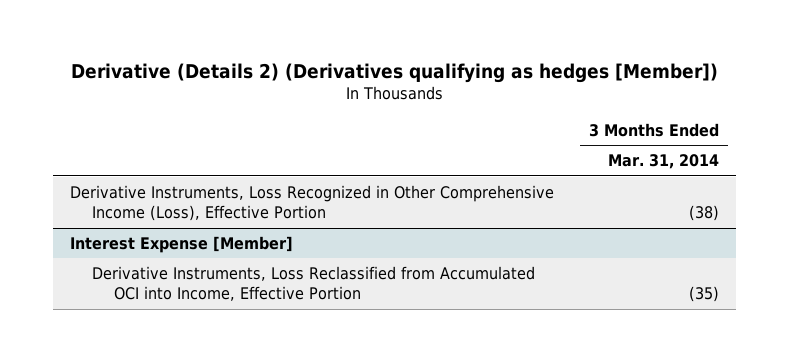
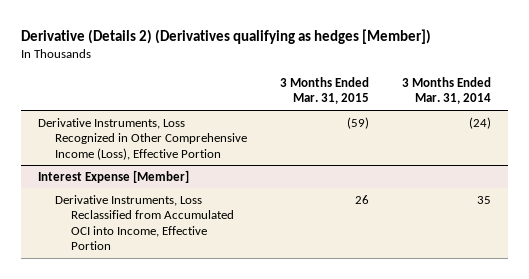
- | 3 Months Ended Mar. 31, 2014
+ | 3 Months Ended Mar. 31, 2015 | 3 Months Ended Mar. 31, 2014
- Derivative Instruments, Loss Recognized in Other Comprehensive Income (Loss), Effective Portion | (38)
+ Derivative Instruments, Loss Recognized in Other Comprehensive Income (Loss), Effective Portion | (59) | (24)
@ Interest Expense [Member]
- Derivative Instruments, Loss Reclassified from Accumulated OCI into Income, Effective Portion | (35)
+ Derivative Instruments, Loss Reclassified from Accumulated OCI into Income, Effective Portion | 26 | 35

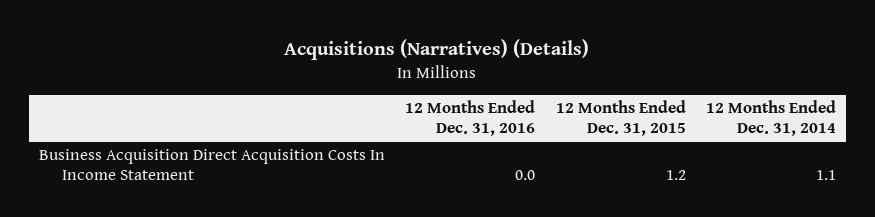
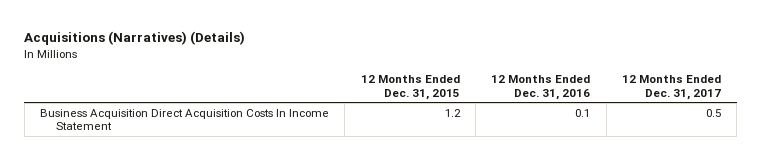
- | 12 Months Ended Dec. 31, 2016 | 12 Months Ended Dec. 31, 2015 | 12 Months Ended Dec. 31, 2014
+ | 12 Months Ended Dec. 31, 2015 | 12 Months Ended Dec. 31, 2016 | 12 Months Ended Dec. 31, 2017
- Business Acquisition Direct Acquisition Costs In Income Statement | 0.0 | 1.2 | 1.1
+ Business Acquisition Direct Acquisition Costs In Income Statement | 1.2 | 0.1 | 0.5

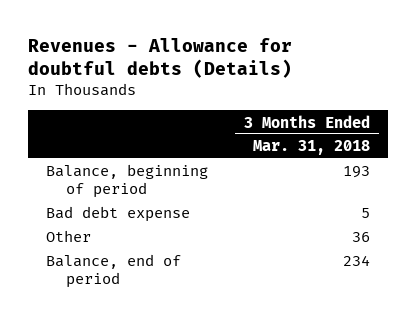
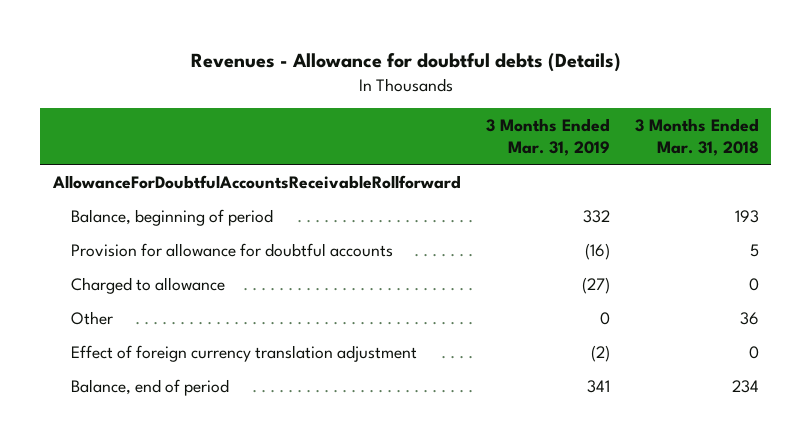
- | 3 Months Ended Mar. 31, 2018
+ | 3 Months Ended Mar. 31, 2019 | 3 Months Ended Mar. 31, 2018
+ AllowanceForDoubtfulAccountsReceivableRollforward
- Bad debt expense | 5
+ Provision for allowance for doubtful accounts | (16) | 5
+ Charged to allowance | (27) | 0
+ Effect of foreign currency translation adjustment | (2) | 0

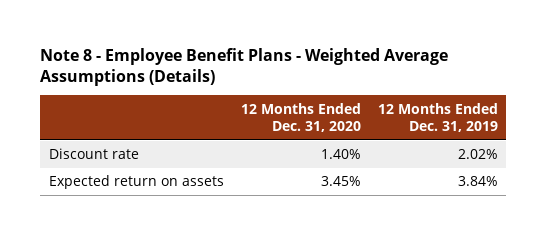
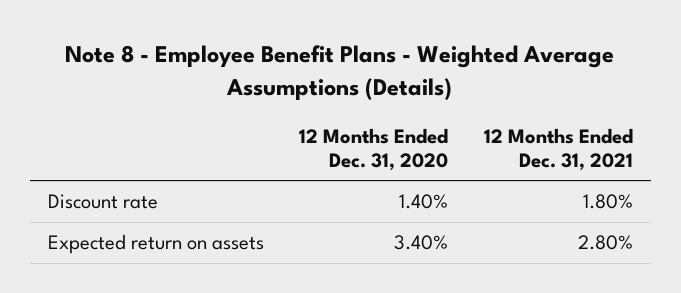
- | 12 Months Ended Dec. 31, 2020 | 12 Months Ended Dec. 31, 2019
+ | 12 Months Ended Dec. 31, 2020 | 12 Months Ended Dec. 31, 2021
- Expected return on assets | 3.45% | 3.84%
+ Expected return on assets | 3.40% | 2.80%

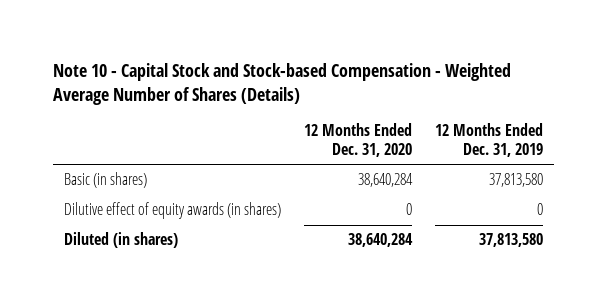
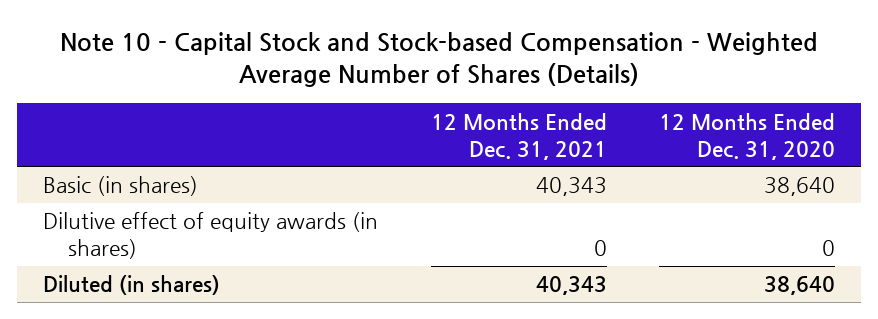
- | 12 Months Ended Dec. 31, 2020 | 12 Months Ended Dec. 31, 2019
+ | 12 Months Ended Dec. 31, 2021 | 12 Months Ended Dec. 31, 2020
- Basic (in shares) | 38,640,284 | 37,813,580
+ Basic (in shares) | 40,343 | 38,640
- Diluted (in shares) | 38,640,284 | 37,813,580
+ Diluted (in shares) | 40,343 | 38,640

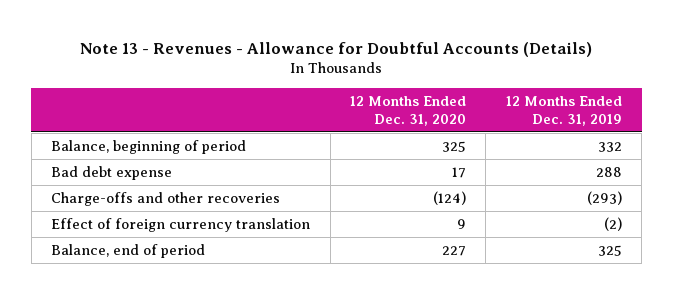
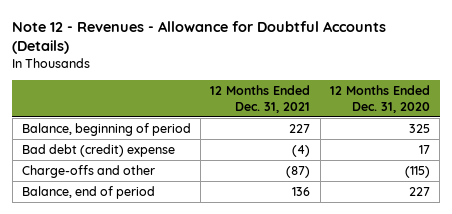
- Note 13 - Revenues - Allowance for Doubtful Accounts (Details)
+ Note 12 - Revenues - Allowance for Doubtful Accounts (Details)
- | 12 Months Ended Dec. 31, 2020 | 12 Months Ended Dec. 31, 2019
+ | 12 Months Ended Dec. 31, 2021 | 12 Months Ended Dec. 31, 2020
- Bad debt expense | 17 | 288
- Charge-offs and other recoveries | (124) | (293)
- Effect of foreign currency translation | 9 | (2)
+ Bad debt (credit) expense | (4) | 17
+ Charge-offs and other | (87) | (115)

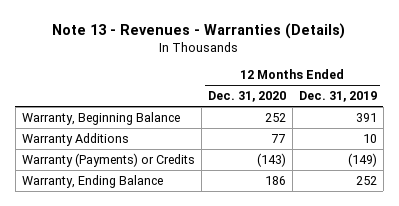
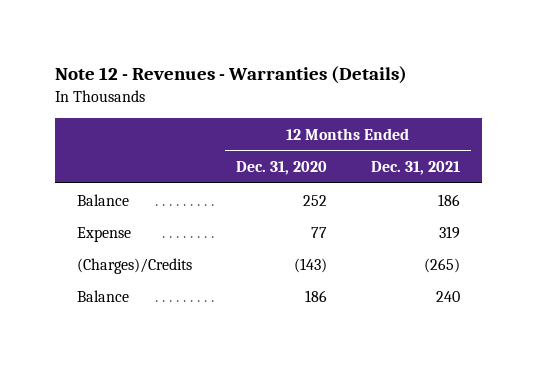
- Note 13 - Revenues - Warranties (Details)
+ Note 12 - Revenues - Warranties (Details)
- | 12 Months Ended Dec. 31, 2020 | 12 Months Ended Dec. 31, 2019
+ | 12 Months Ended Dec. 31, 2020 | 12 Months Ended Dec. 31, 2021
- Warranty, Beginning Balance | 252 | 391
- Warranty Additions | 77 | 10
- Warranty (Payments) or Credits | (143) | (149)
- Warranty, Ending Balance | 186 | 252
+ Balance | 252 | 186
+ Expense | 77 | 319
+ (Charges)/Credits | (143) | (265)
+ Balance | 186 | 240

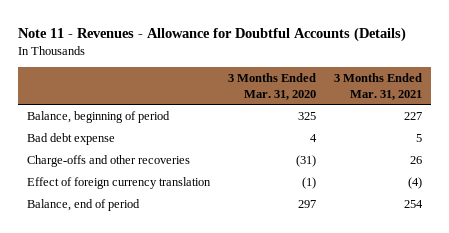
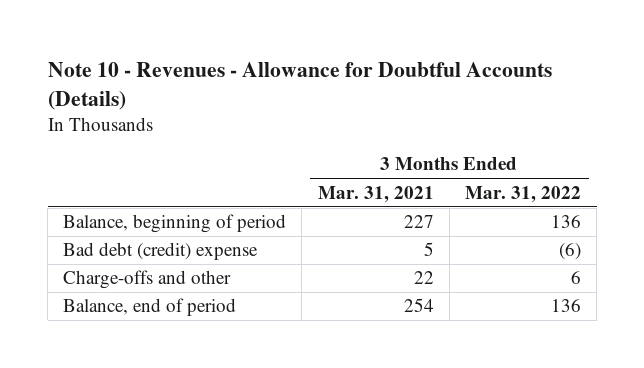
- Note 11 - Revenues - Allowance for Doubtful Accounts (Details)
+ Note 10 - Revenues - Allowance for Doubtful Accounts (Details)
- | 3 Months Ended Mar. 31, 2020 | 3 Months Ended Mar. 31, 2021
+ | 3 Months Ended Mar. 31, 2021 | 3 Months Ended Mar. 31, 2022
- Bad debt expense | 4 | 5
- Charge-offs and other recoveries | (31) | 26
- Effect of foreign currency translation | (1) | (4)
+ Bad debt (credit) expense | 5 | (6)
+ Charge-offs and other | 22 | 6

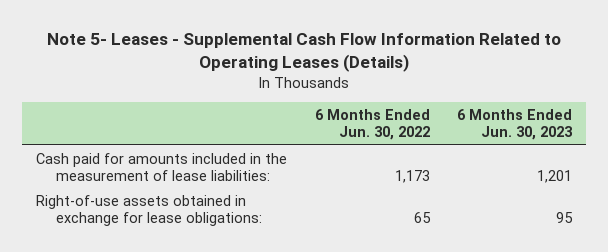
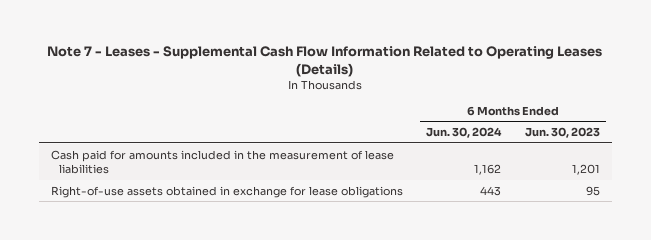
- Note 5- Leases - Supplemental Cash Flow Information Related to Operating Leases (Details)
+ Note 7 - Leases - Supplemental Cash Flow Information Related to Operating Leases (Details)
- | 6 Months Ended Jun. 30, 2022 | 6 Months Ended Jun. 30, 2023
+ | 6 Months Ended Jun. 30, 2024 | 6 Months Ended Jun. 30, 2023
- Cash paid for amounts included in the measurement of lease liabilities: | 1,173 | 1,201
- Right-of-use assets obtained in exchange for lease obligations: | 65 | 95
+ Cash paid for amounts included in the measurement of lease liabilities | 1,162 | 1,201
+ Right-of-use assets obtained in exchange for lease obligations | 443 | 95

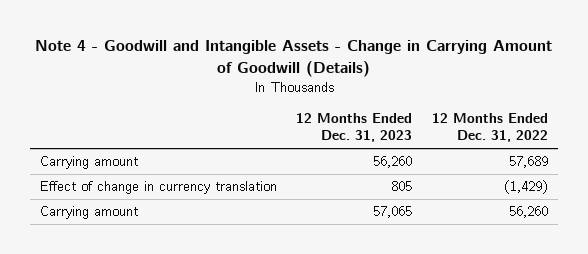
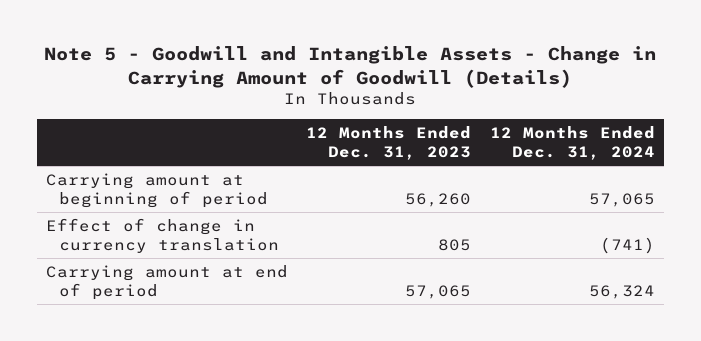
- Note 4 - Goodwill and Intangible Assets - Change in Carrying Amount of Goodwill (Details)
+ Note 5 - Goodwill and Intangible Assets - Change in Carrying Amount of Goodwill (Details)
- | 12 Months Ended Dec. 31, 2023 | 12 Months Ended Dec. 31, 2022
+ | 12 Months Ended Dec. 31, 2023 | 12 Months Ended Dec. 31, 2024
- Carrying amount | 56,260 | 57,689
+ Carrying amount at beginning of period | 56,260 | 57,065
- Carrying amount | 57,065 | 56,260
+ Carrying amount at end of period | 57,065 | 56,324

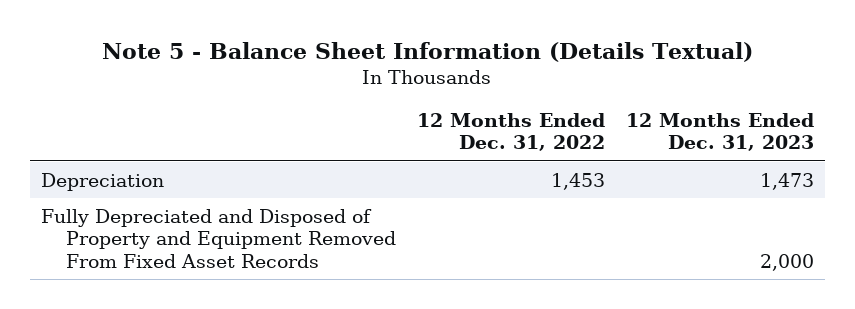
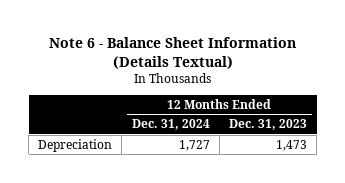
- Note 5 - Balance Sheet Information (Details Textual)
+ Note 6 - Balance Sheet Information (Details Textual)
- | 12 Months Ended Dec. 31, 2022 | 12 Months Ended Dec. 31, 2023
+ | 12 Months Ended Dec. 31, 2024 | 12 Months Ended Dec. 31, 2023
- Fully Depreciated and Disposed of Property and Equipment Removed From Fixed Asset Records | | 2,000

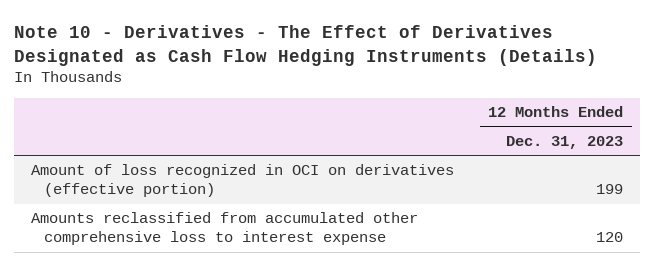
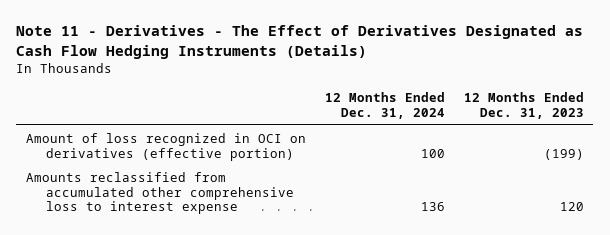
- Note 10 - Derivatives - The Effect of Derivatives Designated as Cash Flow Hedging Instruments (Details)
+ Note 11 - Derivatives - The Effect of Derivatives Designated as Cash Flow Hedging Instruments (Details)
- | 12 Months Ended Dec. 31, 2023
+ | 12 Months Ended Dec. 31, 2024 | 12 Months Ended Dec. 31, 2023
- Amount of loss recognized in OCI on derivatives (effective portion) | 199
+ Amount of loss recognized in OCI on derivatives (effective portion) | 100 | (199)

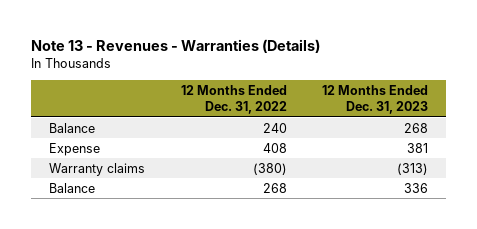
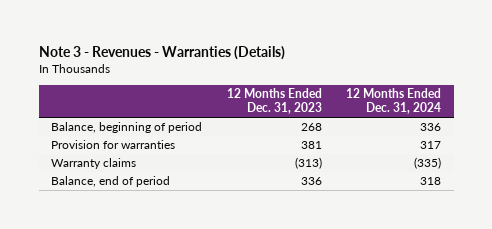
- Note 13 - Revenues - Warranties (Details)
+ Note 3 - Revenues - Warranties (Details)
- | 12 Months Ended Dec. 31, 2022 | 12 Months Ended Dec. 31, 2023
+ | 12 Months Ended Dec. 31, 2023 | 12 Months Ended Dec. 31, 2024
- Balance | 240 | 268
- Expense | 408 | 381
+ Balance, beginning of period | 268 | 336
+ Provision for warranties | 381 | 317
- Balance | 268 | 336
+ Balance, end of period | 336 | 318

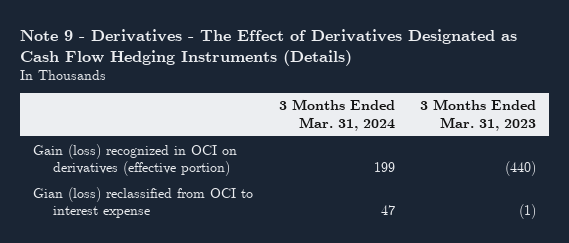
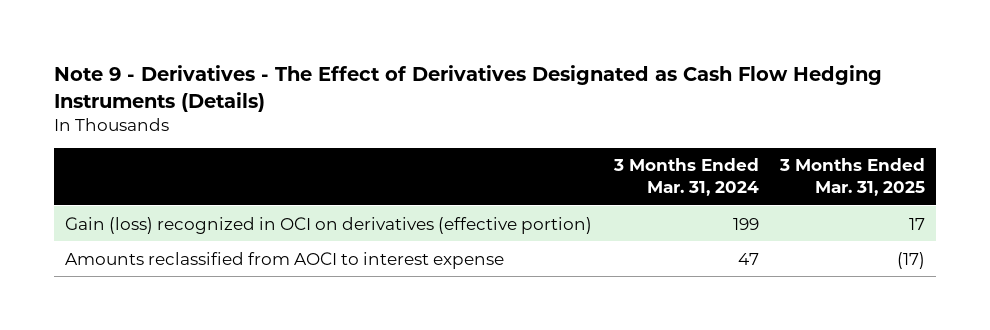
- | 3 Months Ended Mar. 31, 2024 | 3 Months Ended Mar. 31, 2023
+ | 3 Months Ended Mar. 31, 2024 | 3 Months Ended Mar. 31, 2025
- Gian (loss) reclassified from OCI to interest expense | 47 | (1)
+ Amounts reclassified from AOCI to interest expense | 47 | (17)

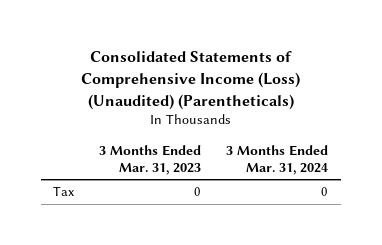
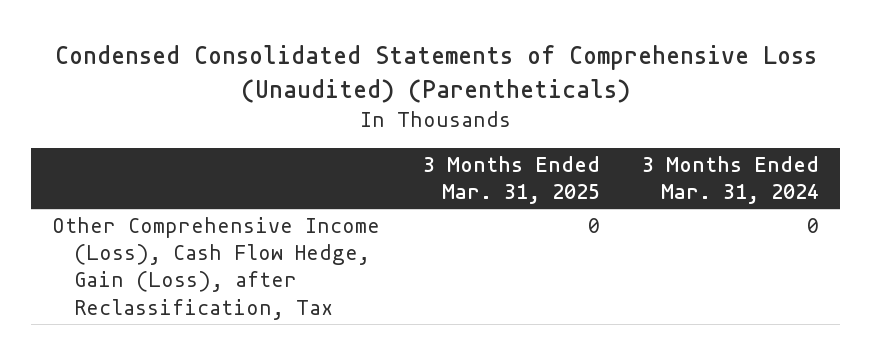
- Consolidated Statements of Comprehensive Income (Loss) (Unaudited) (Parentheticals)
+ Condensed Consolidated Statements of Comprehensive Loss (Unaudited) (Parentheticals)
- | 3 Months Ended Mar. 31, 2023 | 3 Months Ended Mar. 31, 2024
+ | 3 Months Ended Mar. 31, 2025 | 3 Months Ended Mar. 31, 2024
- Tax | 0 | 0
+ Other Comprehensive Income (Loss), Cash Flow Hedge, Gain (Loss), after Reclassification, Tax | 0 | 0

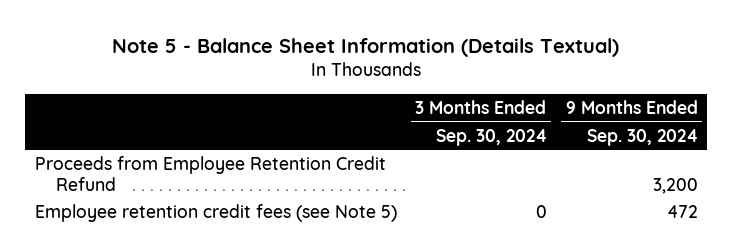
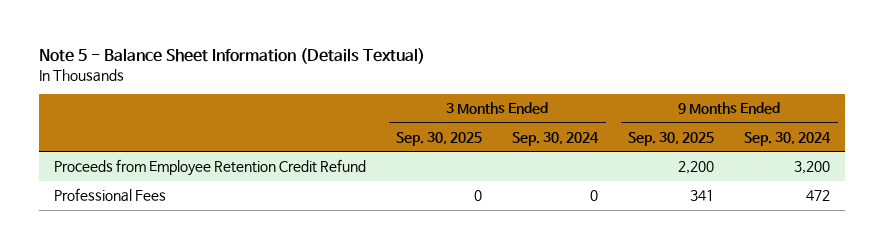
- | 3 Months Ended Sep. 30, 2024 | 9 Months Ended Sep. 30, 2024
+ | 3 Months Ended Sep. 30, 2025 | 3 Months Ended Sep. 30, 2024 | 9 Months Ended Sep. 30, 2025 | 9 Months Ended Sep. 30, 2024
- Employee retention credit fees (see Note 5) | 0 | 472
+ Professional Fees | 0 | 0 | 341 | 472

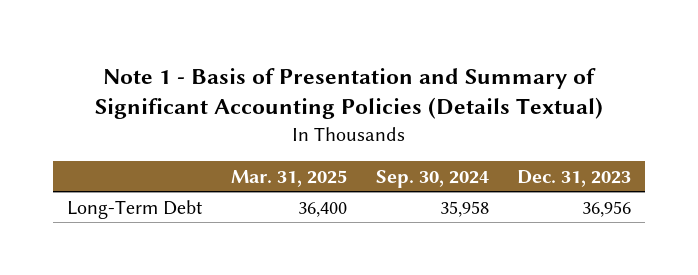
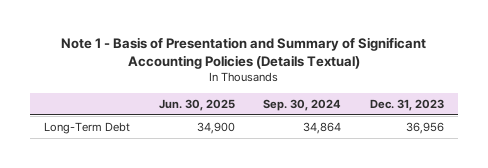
- | Mar. 31, 2025 | Sep. 30, 2024 | Dec. 31, 2023
+ | Jun. 30, 2025 | Sep. 30, 2024 | Dec. 31, 2023
- Long-Term Debt | 36,400 | 35,958 | 36,956
+ Long-Term Debt | 34,900 | 34,864 | 36,956

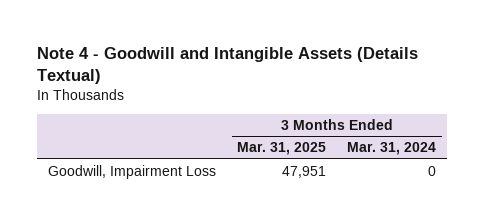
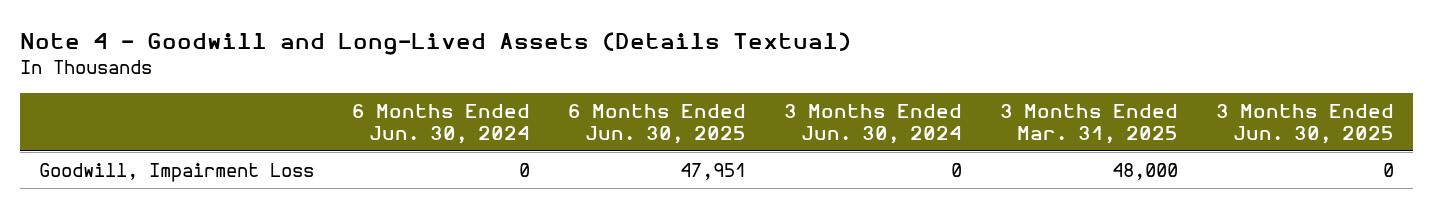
- Note 4 - Goodwill and Intangible Assets (Details Textual)
+ Note 4 - Goodwill and Long-Lived Assets (Details Textual)
- | 3 Months Ended Mar. 31, 2025 | 3 Months Ended Mar. 31, 2024
+ | 6 Months Ended Jun. 30, 2024 | 6 Months Ended Jun. 30, 2025 | 3 Months Ended Jun. 30, 2024 | 3 Months Ended Mar. 31, 2025 | 3 Months Ended Jun. 30, 2025
- Goodwill, Impairment Loss | 47,951 | 0
+ Goodwill, Impairment Loss | 0 | 47,951 | 0 | 48,000 | 0

